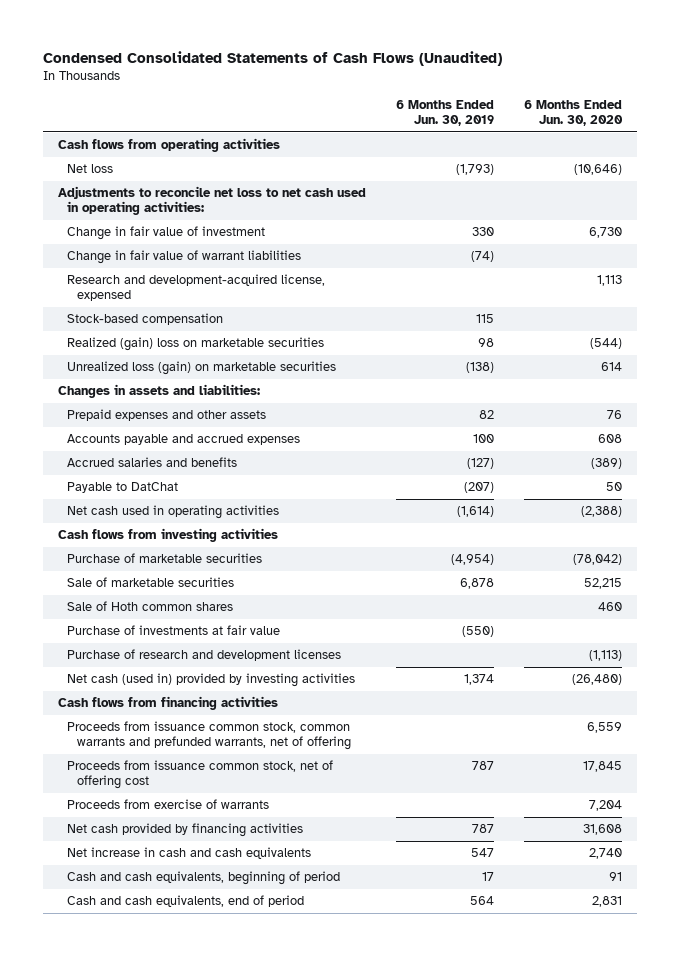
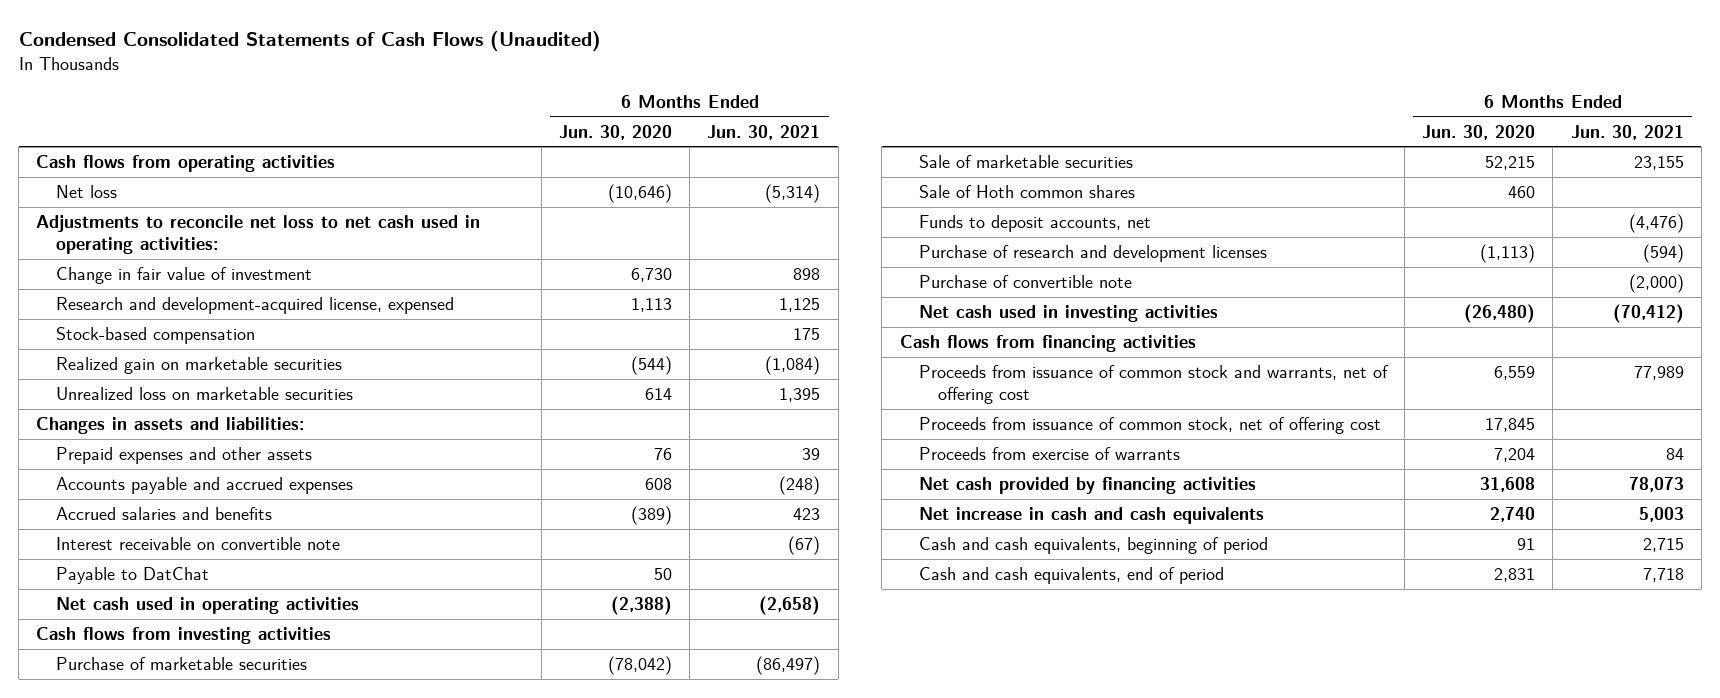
- | 6 Months Ended Jun. 30, 2019 | 6 Months Ended Jun. 30, 2020
+ | 6 Months Ended Jun. 30, 2020 | 6 Months Ended Jun. 30, 2021
- Change in fair value of warrant liabilities | (74) |
- Realized (gain) loss on marketable securities | 98 | (544)
- Unrealized loss (gain) on marketable securities | (138) | 614
+ Realized gain on marketable securities | (544) | (1,084)
+ Unrealized loss on marketable securities | 614 | 1,395
+ Interest receivable on convertible note | | (67)
- Purchase of investments at fair value | (550) |
+ Funds to deposit accounts, net | | (4,476)
- Net cash (used in) provided by investing activities | 1,374 | (26,480)
+ Purchase of convertible note | | (2,000)
+ Net cash used in investing activities | (26,480) | (70,412)
- Proceeds from issuance common stock, common warrants and prefunded warrants, net of offering | | 6,559
- Proceeds from issuance common stock, net of offering cost | 787 | 17,845
+ Proceeds from issuance of common stock and warrants, net of offering cost | 6,559 | 77,989
+ Proceeds from issuance of common stock, net of offering cost | 17,845 |

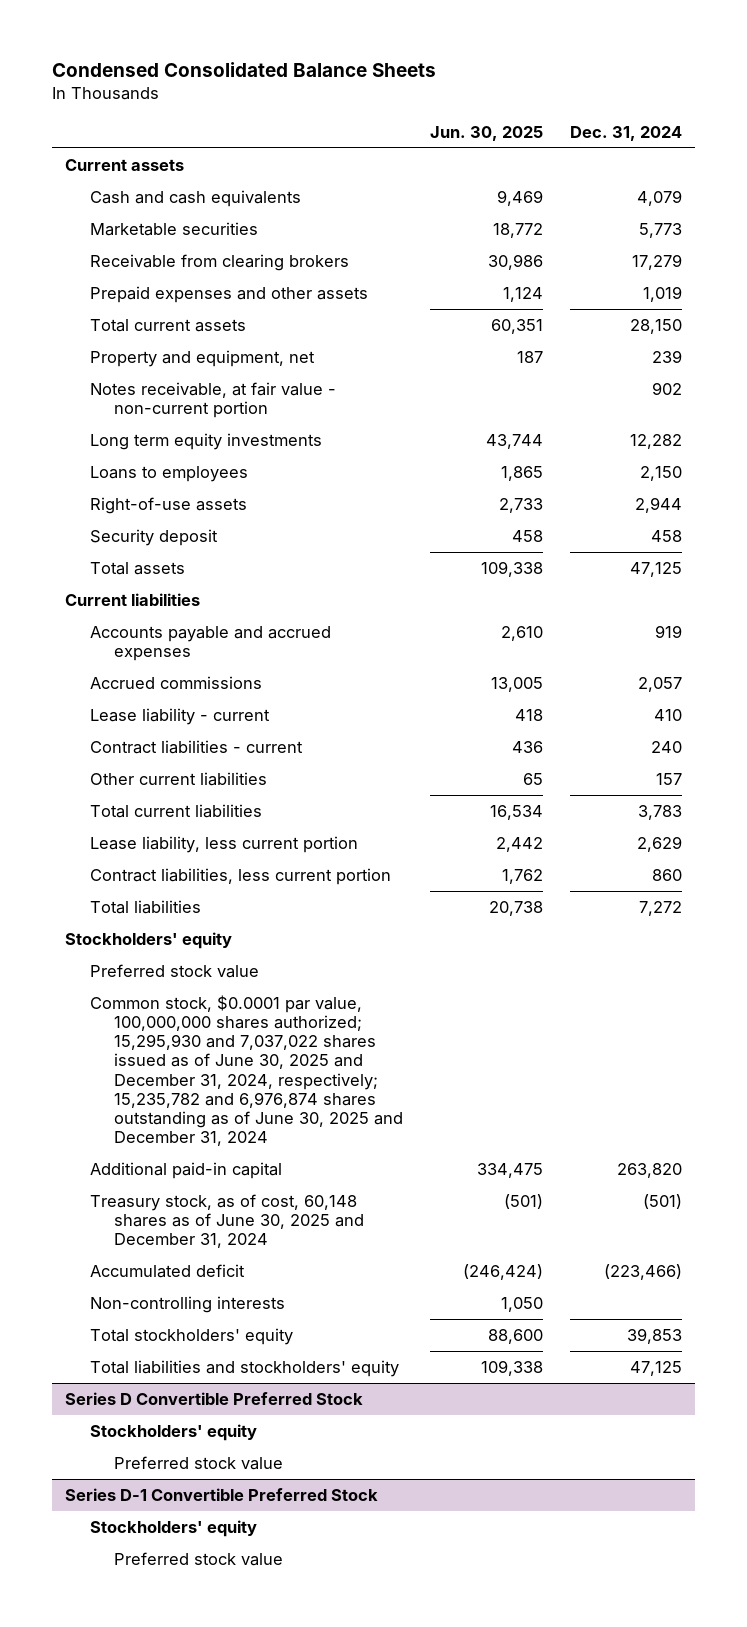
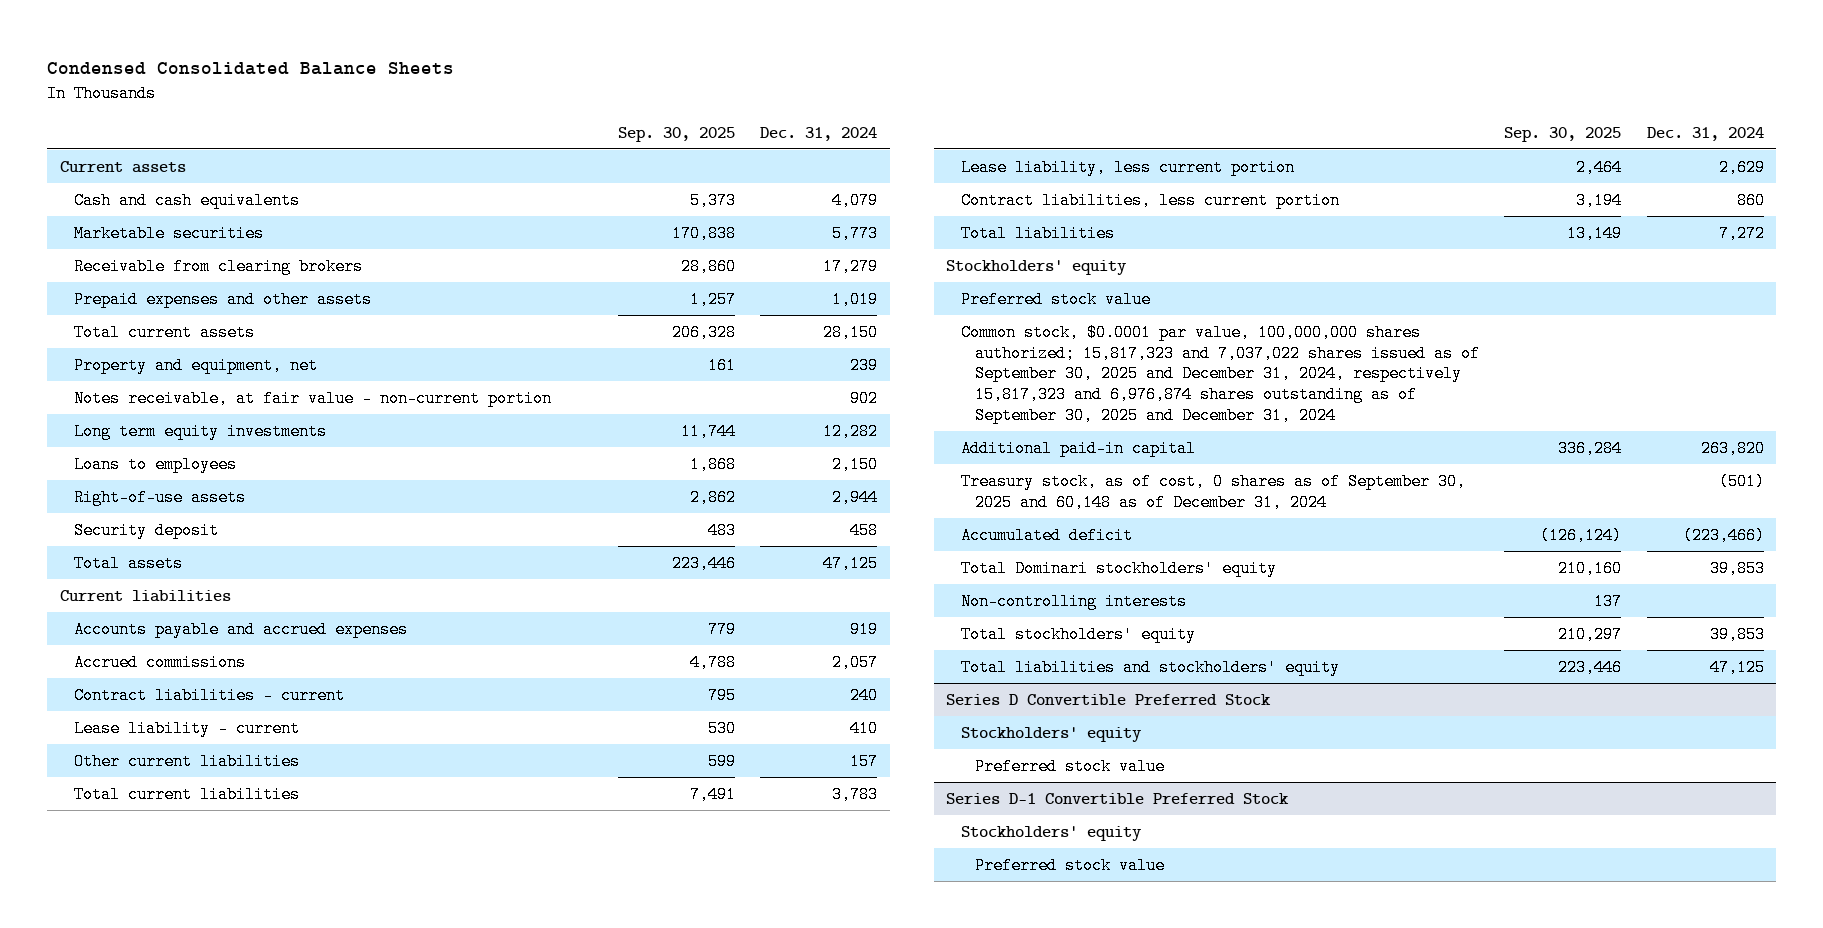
- | Jun. 30, 2025 | Dec. 31, 2024
+ | Sep. 30, 2025 | Dec. 31, 2024
moved down: Lease liability - current | 530 | 410
- Common stock, $0.0001 par value, 100,000,000 shares authorized; 15,295,930 and 7,037,022 shares issued as of June 30, 2025 and December 31, 2024, respectively; 15,235,782 and 6,976,874 shares outstanding as of June 30, 2025 and December 31, 2024
+ Common stock, $0.0001 par value, 100,000,000 shares authorized; 15,817,323 and 7,037,022 shares issued as of September 30, 2025 and December 31, 2024, respectively 15,817,323 and 6,976,874 shares outstanding as of September 30, 2025 and December 31, 2024
- Treasury stock, as of cost, 60,148 shares as of June 30, 2025 and December 31, 2024 | (501) | (501)
+ Treasury stock, as of cost, 0 shares as of September 30, 2025 and 60,148 as of December 31, 2024 | | (501)
+ Total Dominari stockholders' equity | 210,160 | 39,853

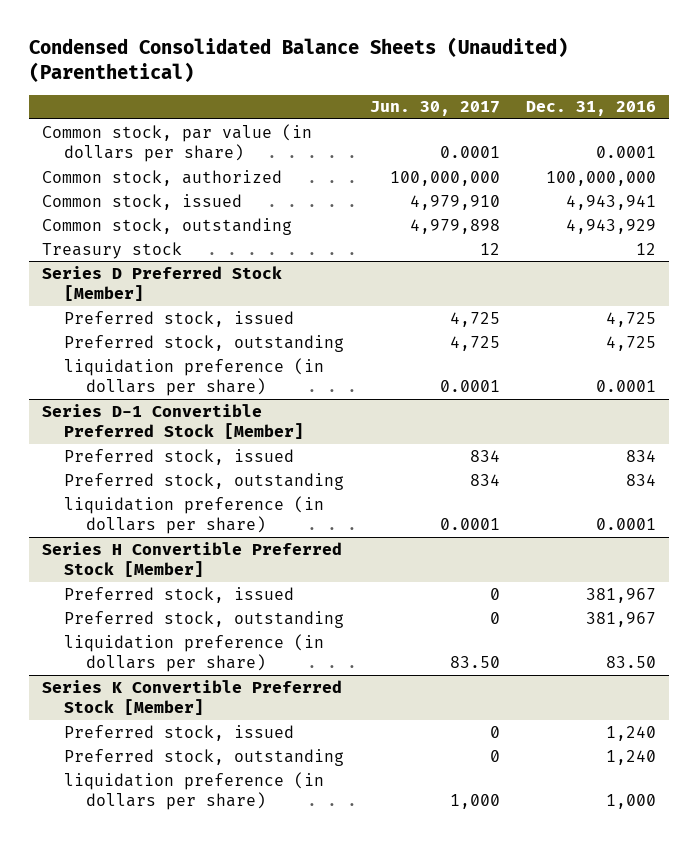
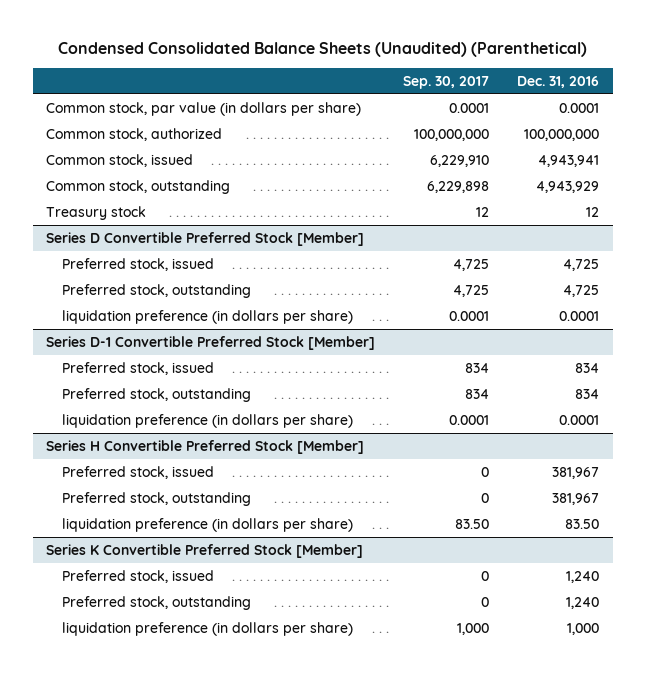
- | Jun. 30, 2017 | Dec. 31, 2016
+ | Sep. 30, 2017 | Dec. 31, 2016
- Series D Preferred Stock [Member]
+ Series D Convertible Preferred Stock [Member]

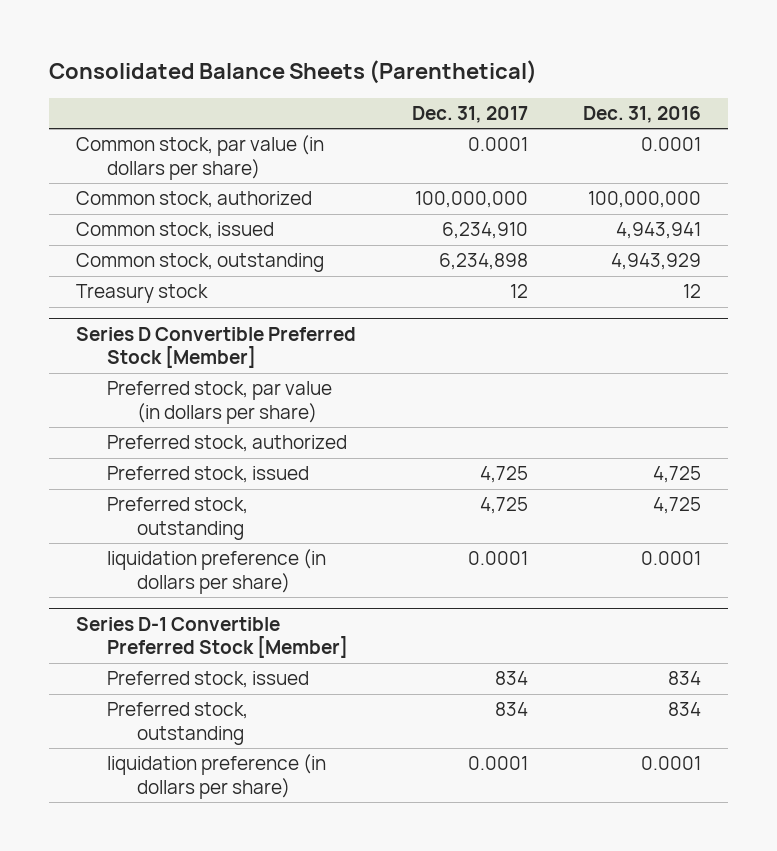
- Condensed Consolidated Balance Sheets (Unaudited) (Parenthetical)
+ Consolidated Balance Sheets (Parenthetical)
- | Sep. 30, 2017 | Dec. 31, 2016
+ | Dec. 31, 2017 | Dec. 31, 2016
@ Series D Convertible Preferred Stock [Member]
+ Preferred stock, par value (in dollars per share)
+ Preferred stock, authorized
- Series H Convertible Preferred Stock [Member]
- Preferred stock, issued | 0 | 381,967
- Preferred stock, outstanding | 0 | 381,967
- liquidation preference (in dollars per share) | 83.50 | 83.50
- Series K Convertible Preferred Stock [Member]
- Preferred stock, issued | 0 | 1,240
- Preferred stock, outstanding | 0 | 1,240
- liquidation preference (in dollars per share) | 1,000 | 1,000

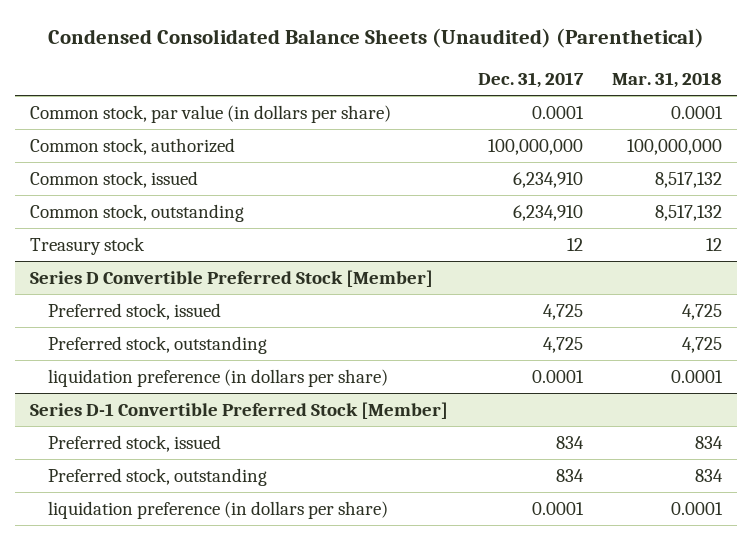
- Consolidated Balance Sheets (Parenthetical)
+ Condensed Consolidated Balance Sheets (Unaudited) (Parenthetical)
- | Dec. 31, 2017 | Dec. 31, 2016
+ | Dec. 31, 2017 | Mar. 31, 2018
- Common stock, outstanding | 6,234,898 | 4,943,929
+ Common stock, outstanding | 6,234,910 | 8,517,132
@ Series D Convertible Preferred Stock [Member]
- Preferred stock, par value (in dollars per share)
- Preferred stock, authorized

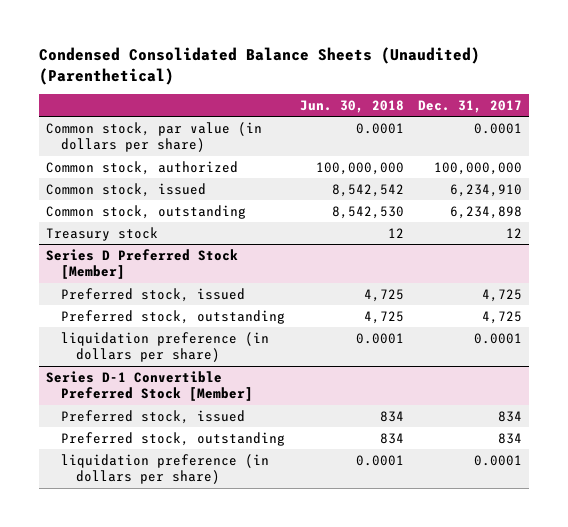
- | Dec. 31, 2017 | Mar. 31, 2018
+ | Jun. 30, 2018 | Dec. 31, 2017
- Common stock, outstanding | 6,234,910 | 8,517,132
+ Common stock, outstanding | 8,542,530 | 6,234,898
- Series D Convertible Preferred Stock [Member]
+ Series D Preferred Stock [Member]

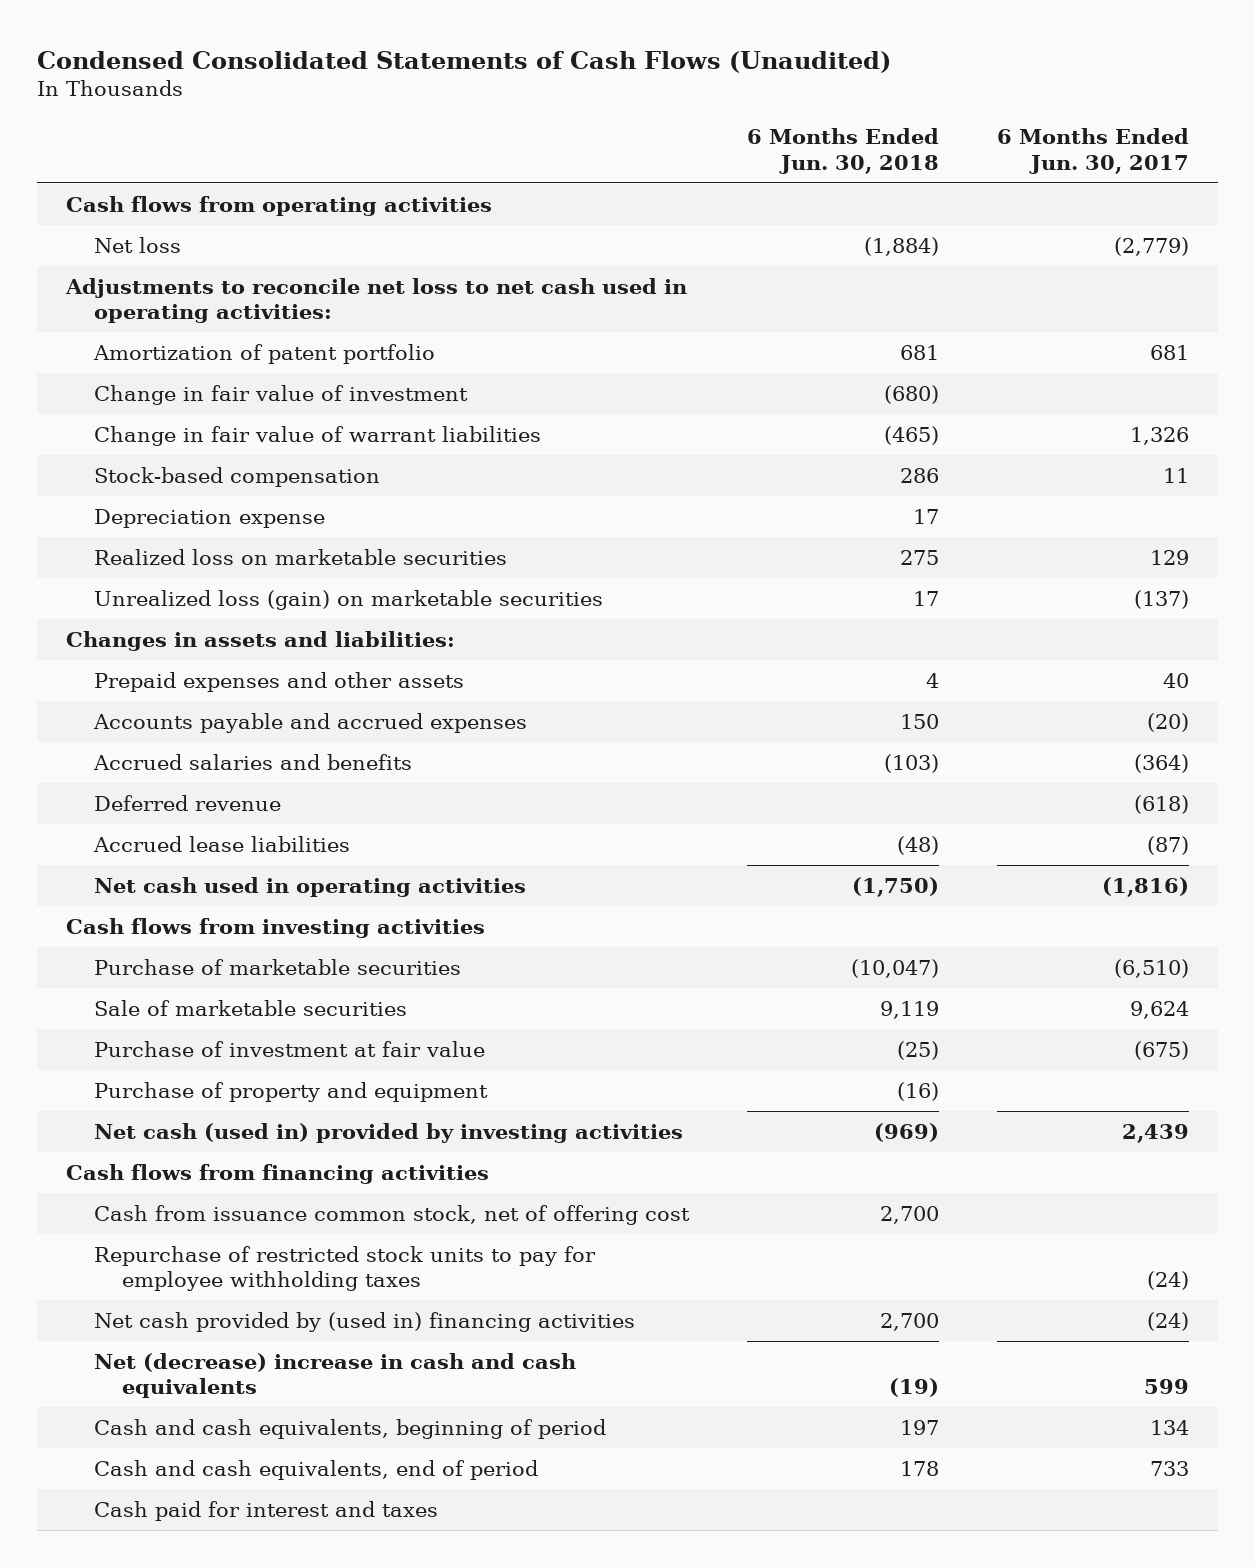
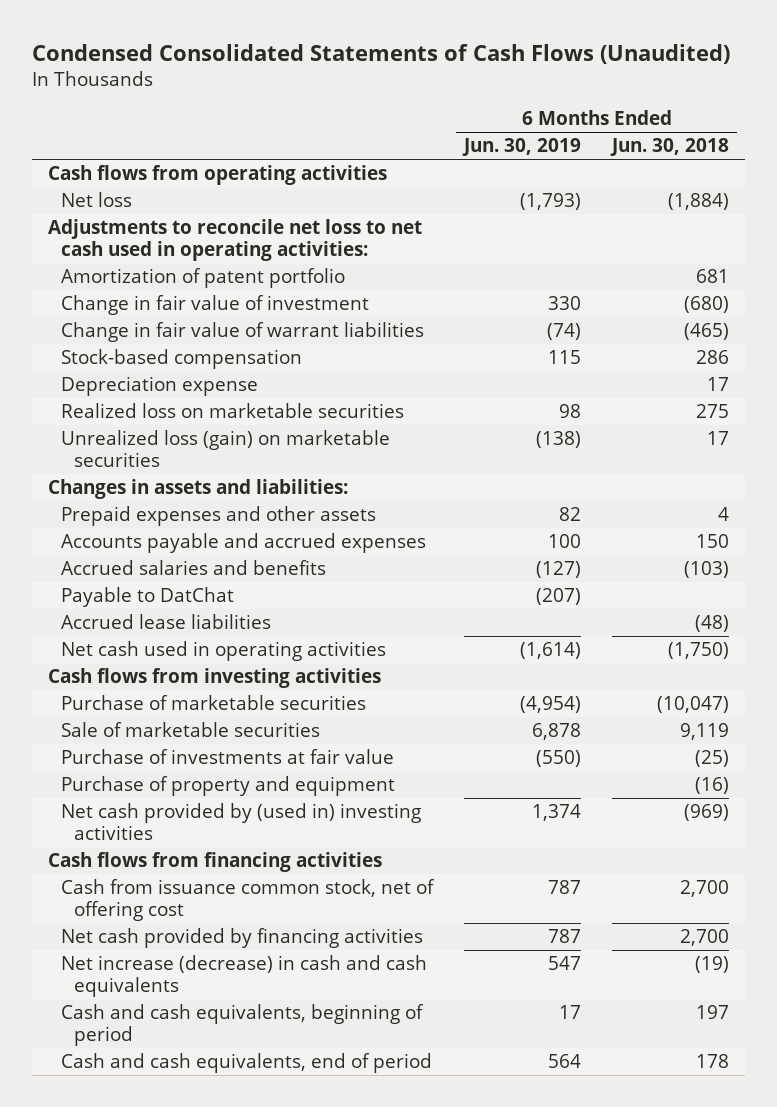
- | 6 Months Ended Jun. 30, 2018 | 6 Months Ended Jun. 30, 2017
+ | 6 Months Ended Jun. 30, 2019 | 6 Months Ended Jun. 30, 2018
- Deferred revenue | | (618)
+ Payable to DatChat | (207) |
- Purchase of investment at fair value | (25) | (675)
+ Purchase of investments at fair value | (550) | (25)
- Net cash (used in) provided by investing activities | (969) | 2,439
+ Net cash provided by (used in) investing activities | 1,374 | (969)
- Repurchase of restricted stock units to pay for employee withholding taxes | | (24)
- Net cash provided by (used in) financing activities | 2,700 | (24)
- Net (decrease) increase in cash and cash equivalents | (19) | 599
+ Net cash provided by financing activities | 787 | 2,700
+ Net increase (decrease) in cash and cash equivalents | 547 | (19)
- Cash paid for interest and taxes

